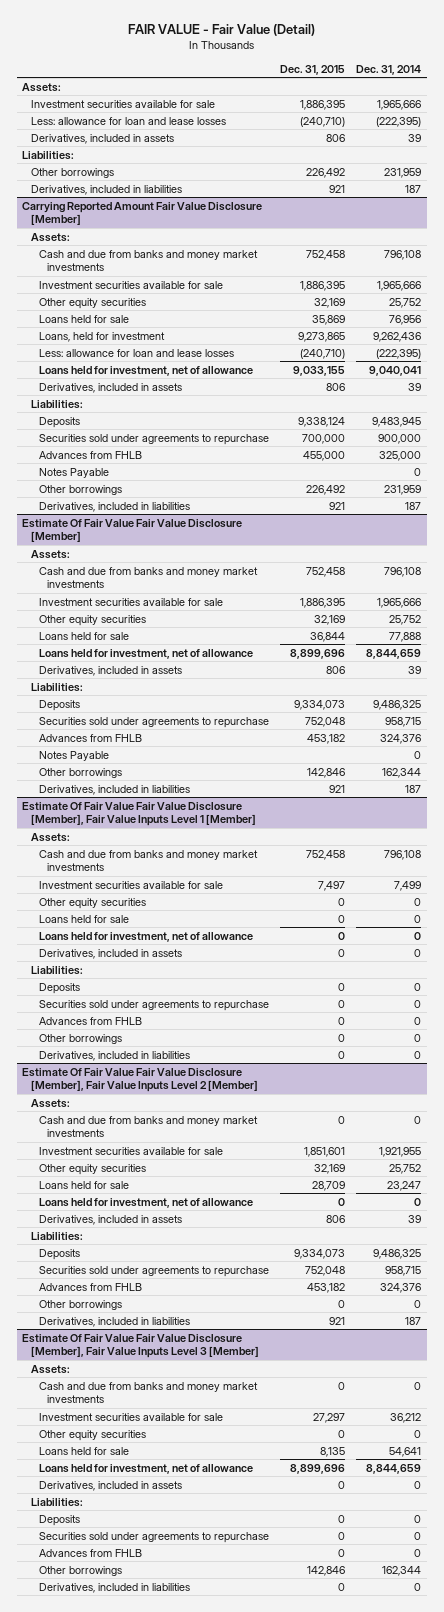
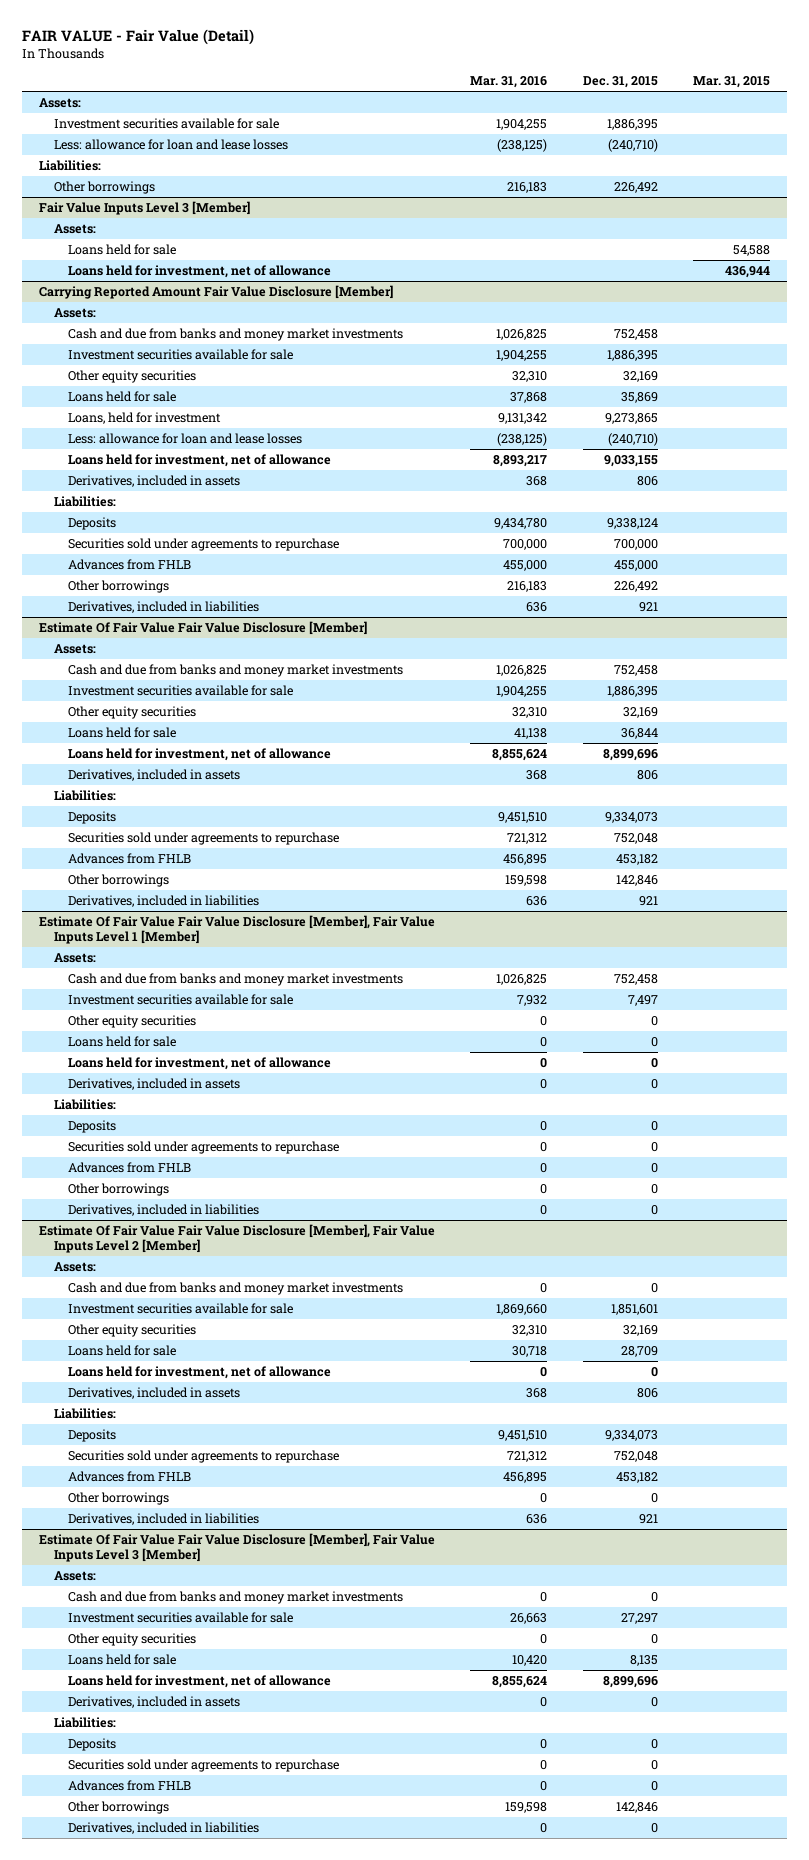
- | Dec. 31, 2015 | Dec. 31, 2014
+ | Mar. 31, 2016 | Dec. 31, 2015 | Mar. 31, 2015
- Derivatives, included in assets | 806 | 39
- Derivatives, included in liabilities | 921 | 187
+ Fair Value Inputs Level 3 [Member]
+ Assets:
+ Loans held for sale | | | 54,588
+ Loans held for investment, net of allowance | | | 436,944
@ Carrying Reported Amount Fair Value Disclosure [Member]
- Notes Payable | | 0
@ Estimate Of Fair Value Fair Value Disclosure [Member]
- Notes Payable | | 0

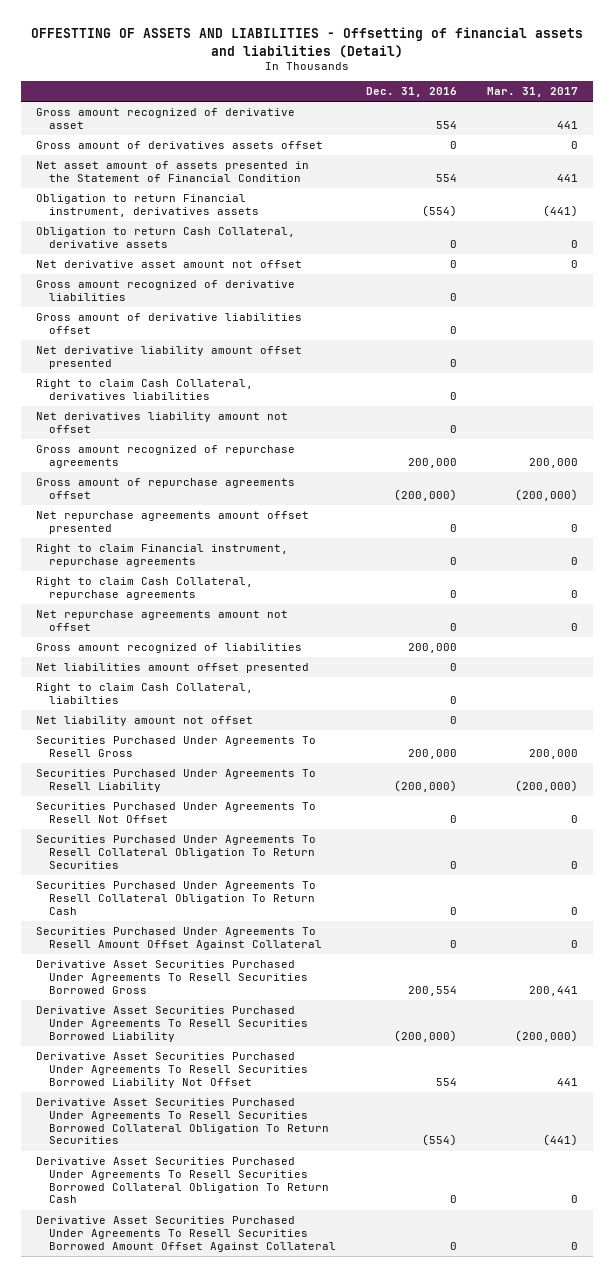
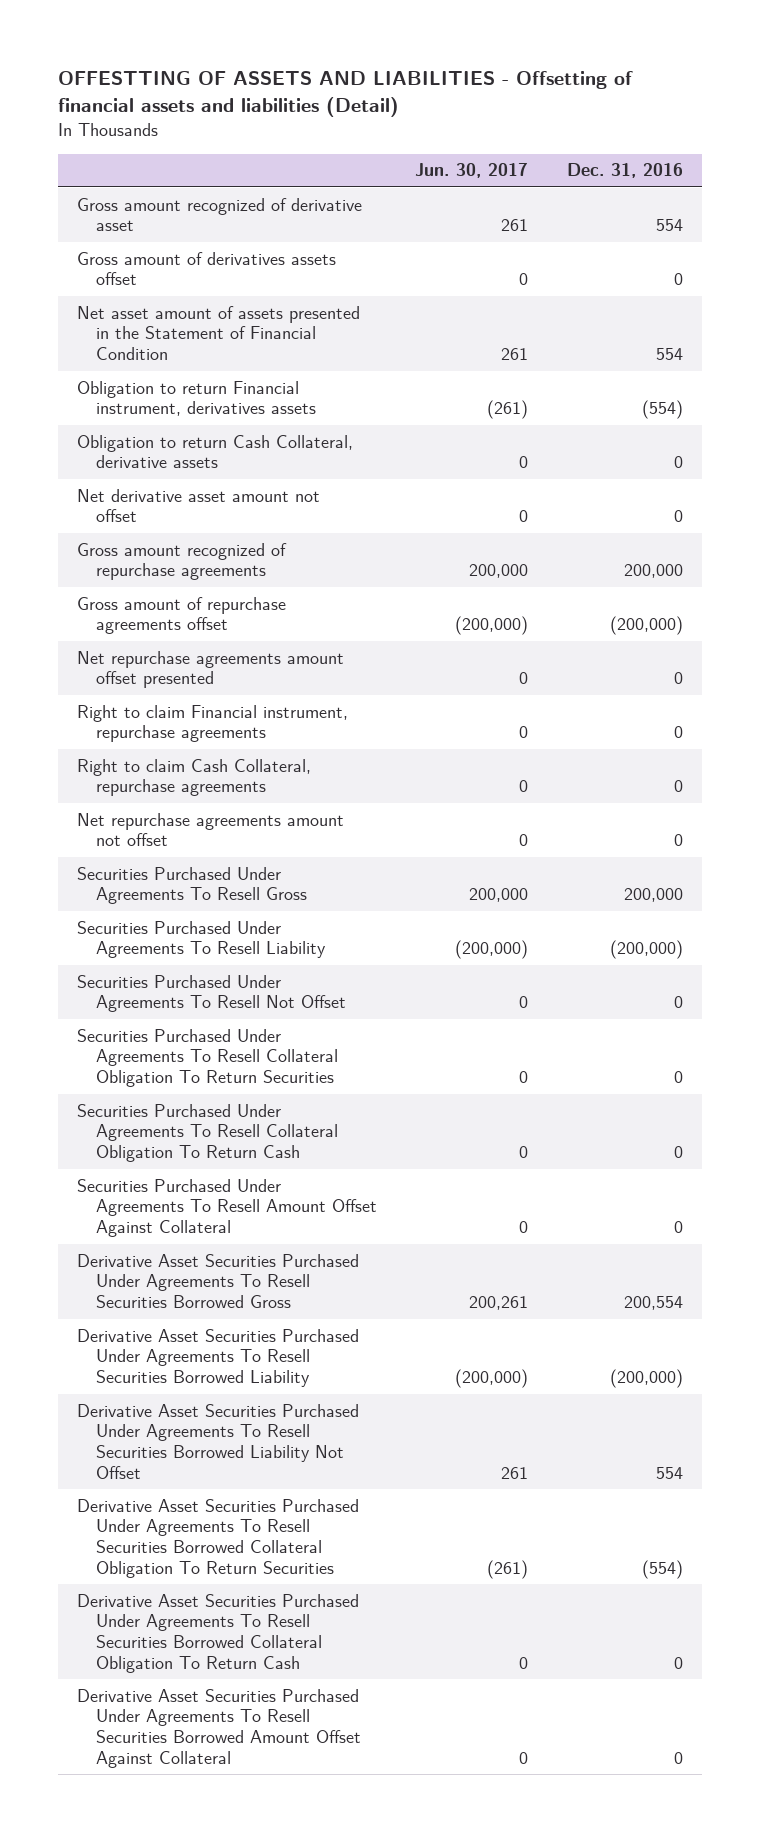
- | Dec. 31, 2016 | Mar. 31, 2017
+ | Jun. 30, 2017 | Dec. 31, 2016
- Gross amount recognized of derivative liabilities | 0 |
- Gross amount of derivative liabilities offset | 0 |
- Net derivative liability amount offset presented | 0 |
- Right to claim Cash Collateral, derivatives liabilities | 0 |
- Net derivatives liability amount not offset | 0 |
- Gross amount recognized of liabilities | 200,000 |
- Net liabilities amount offset presented | 0 |
- Right to claim Cash Collateral, liabilties | 0 |
- Net liability amount not offset | 0 |

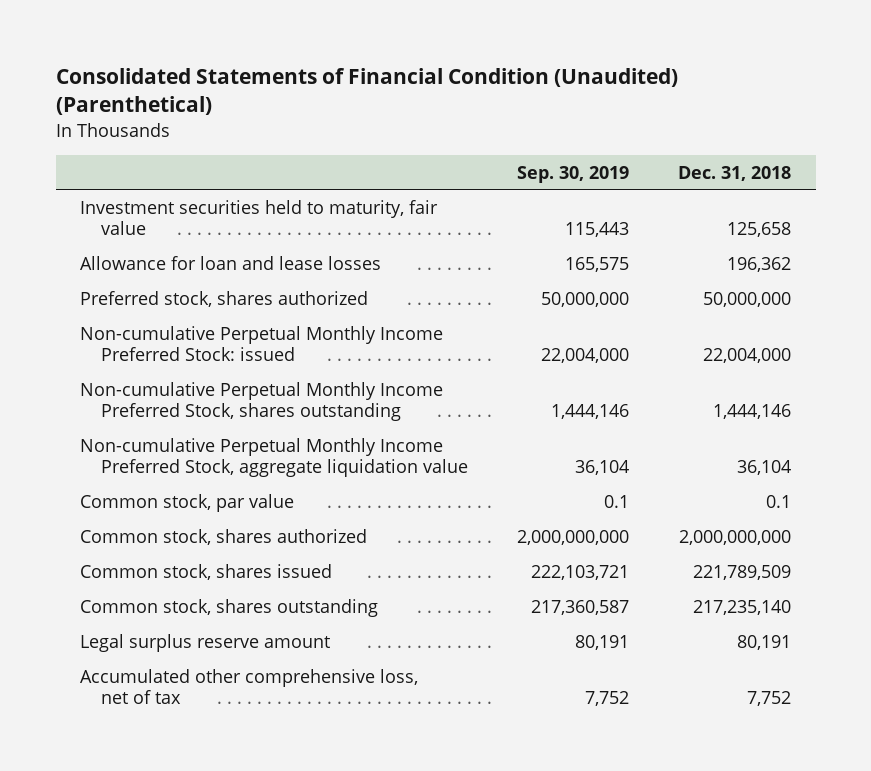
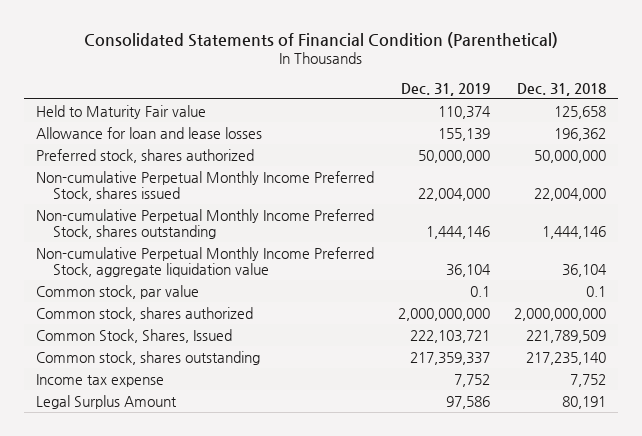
- Consolidated Statements of Financial Condition (Unaudited) (Parenthetical)
+ Consolidated Statements of Financial Condition (Parenthetical)
- | Sep. 30, 2019 | Dec. 31, 2018
+ | Dec. 31, 2019 | Dec. 31, 2018
- Investment securities held to maturity, fair value | 115,443 | 125,658
+ Held to Maturity Fair value | 110,374 | 125,658
- Non-cumulative Perpetual Monthly Income Preferred Stock: issued | 22,004,000 | 22,004,000
+ Non-cumulative Perpetual Monthly Income Preferred Stock, shares issued | 22,004,000 | 22,004,000
- Common stock, shares issued | 222,103,721 | 221,789,509
+ Common Stock, Shares, Issued | 222,103,721 | 221,789,509
- Legal surplus reserve amount | 80,191 | 80,191
- Accumulated other comprehensive loss, net of tax | 7,752 | 7,752
+ Income tax expense | 7,752 | 7,752
+ Legal Surplus Amount | 97,586 | 80,191

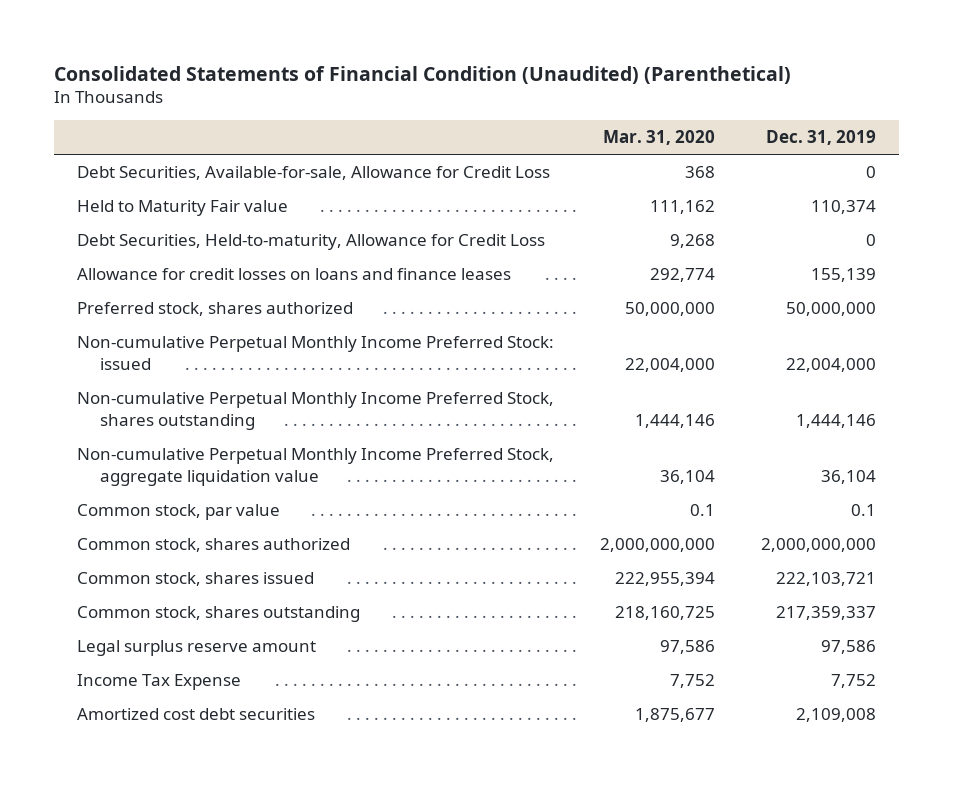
- Consolidated Statements of Financial Condition (Parenthetical)
+ Consolidated Statements of Financial Condition (Unaudited) (Parenthetical)
- | Dec. 31, 2019 | Dec. 31, 2018
+ | Mar. 31, 2020 | Dec. 31, 2019
+ Debt Securities, Available-for-sale, Allowance for Credit Loss | 368 | 0
- Allowance for loan and lease losses | 155,139 | 196,362
+ Debt Securities, Held-to-maturity, Allowance for Credit Loss | 9,268 | 0
+ Allowance for credit losses on loans and finance leases | 292,774 | 155,139
- Non-cumulative Perpetual Monthly Income Preferred Stock, shares issued | 22,004,000 | 22,004,000
+ Non-cumulative Perpetual Monthly Income Preferred Stock: issued | 22,004,000 | 22,004,000
- Common Stock, Shares, Issued | 222,103,721 | 221,789,509
+ Common stock, shares issued | 222,955,394 | 222,103,721
- Income tax expense | 7,752 | 7,752
- Legal Surplus Amount | 97,586 | 80,191
+ Legal surplus reserve amount | 97,586 | 97,586
+ Income Tax Expense | 7,752 | 7,752
+ Amortized cost debt securities | 1,875,677 | 2,109,008

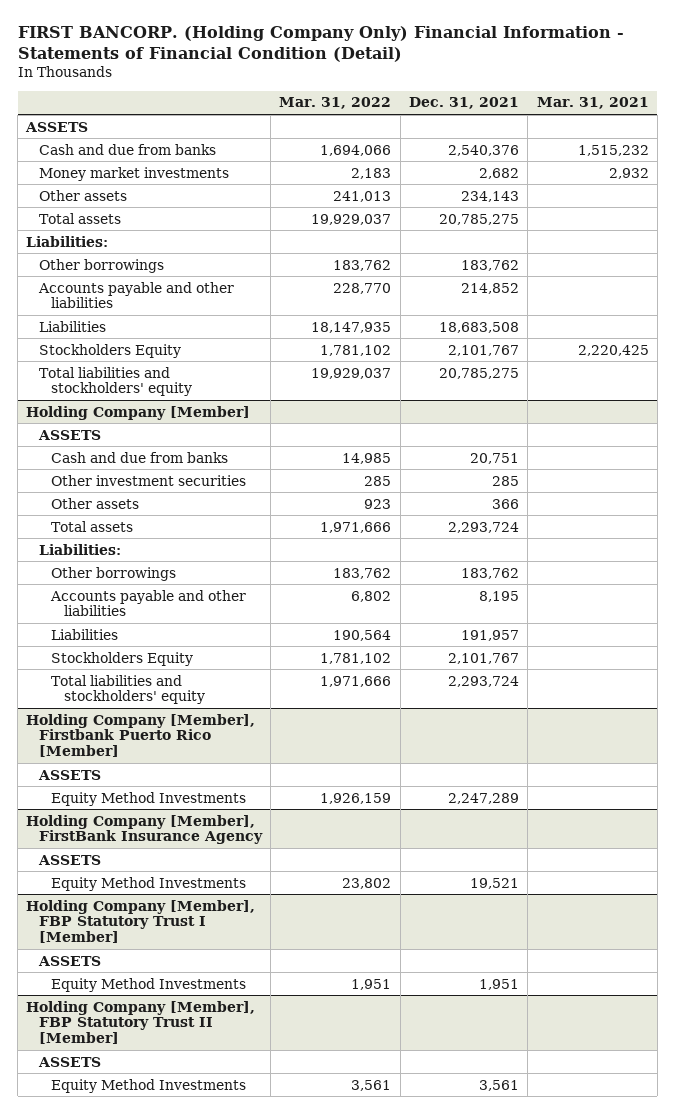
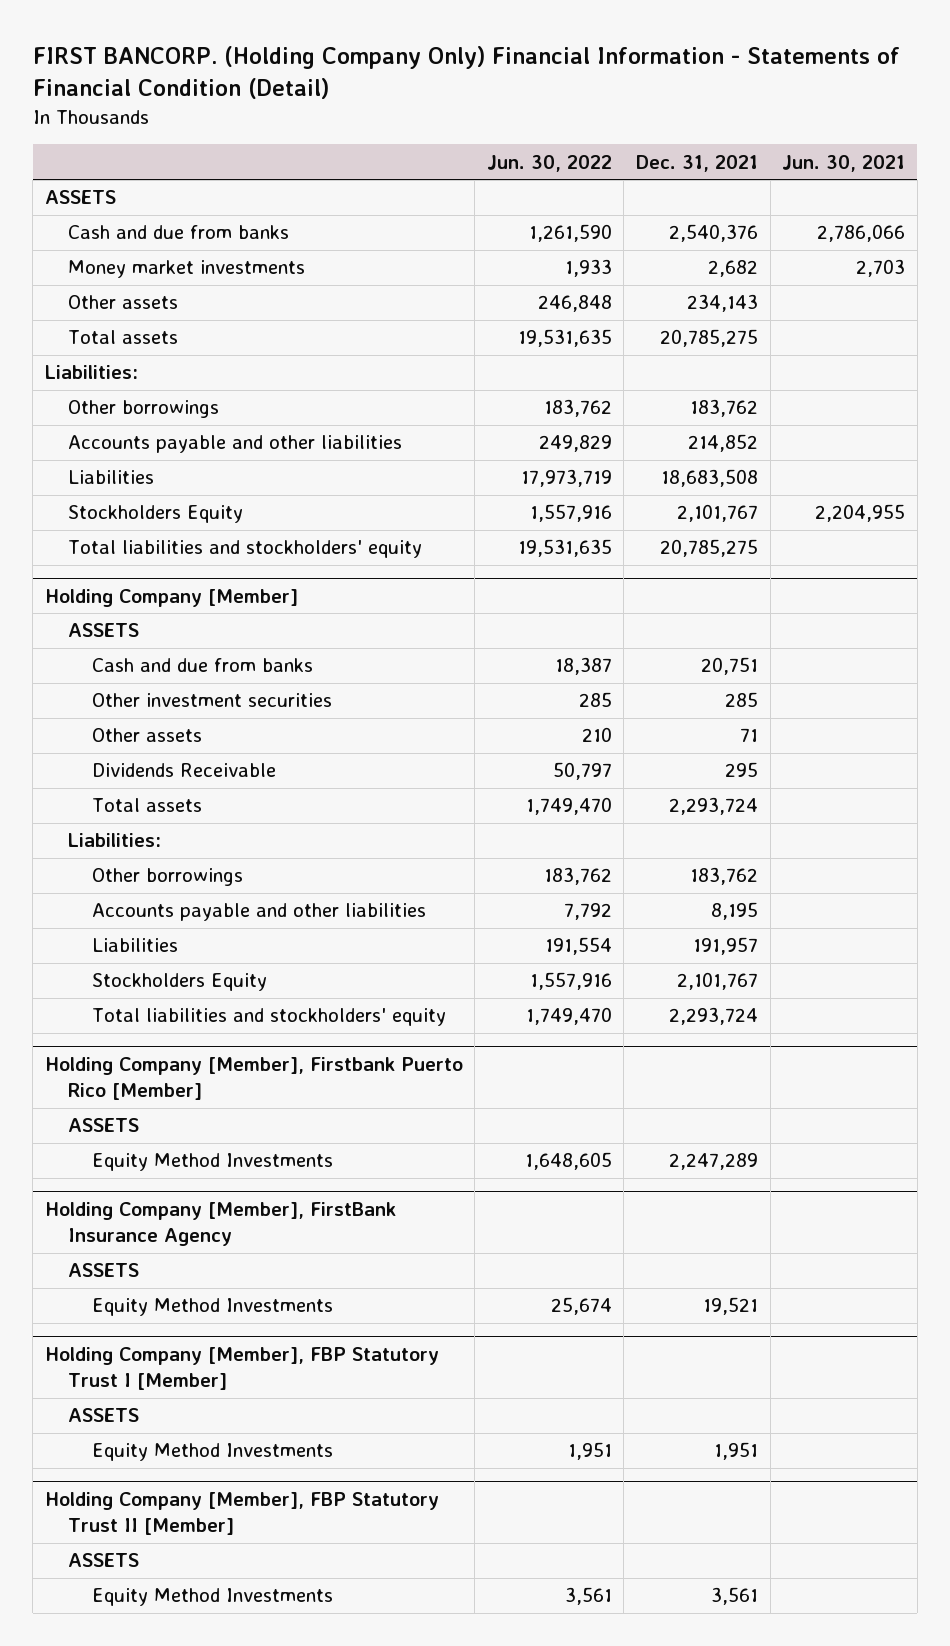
- | Mar. 31, 2022 | Dec. 31, 2021 | Mar. 31, 2021
+ | Jun. 30, 2022 | Dec. 31, 2021 | Jun. 30, 2021
@ Holding Company [Member]
- Other assets | 923 | 366 |
+ Other assets | 210 | 71 |
+ Dividends Receivable | 50,797 | 295 |

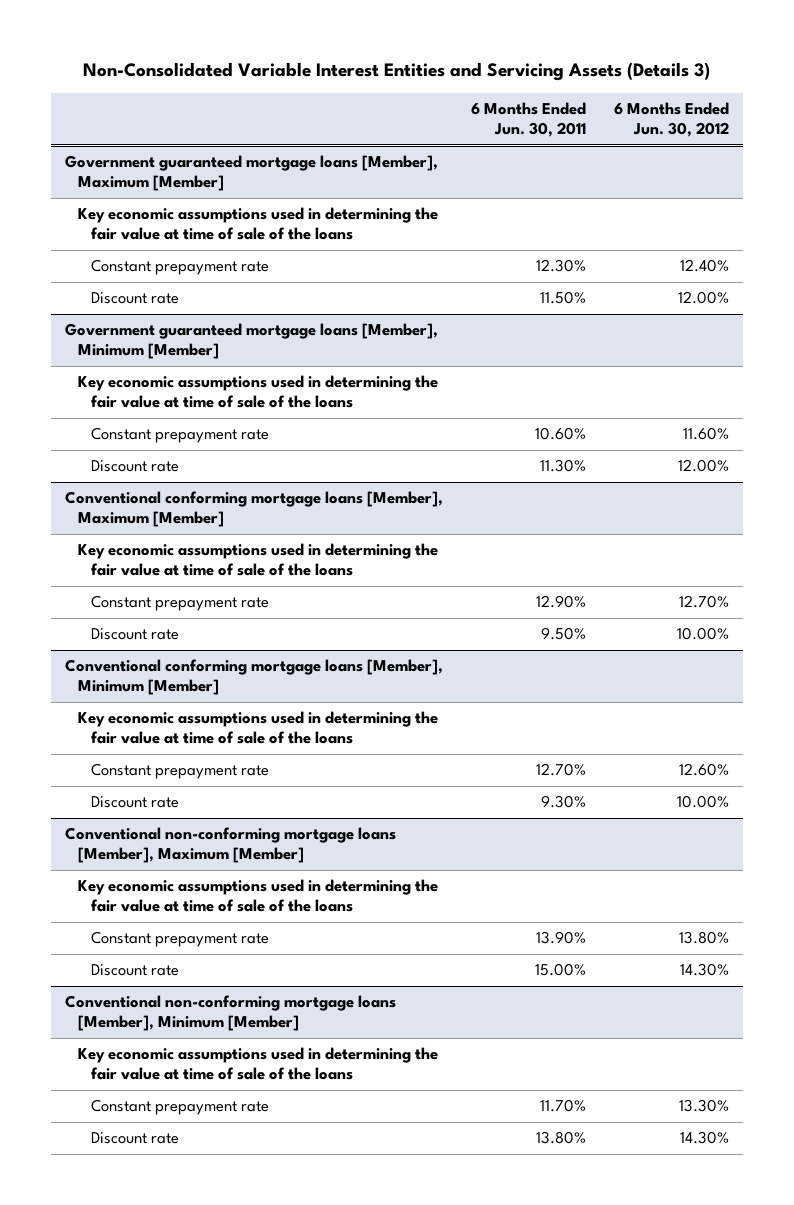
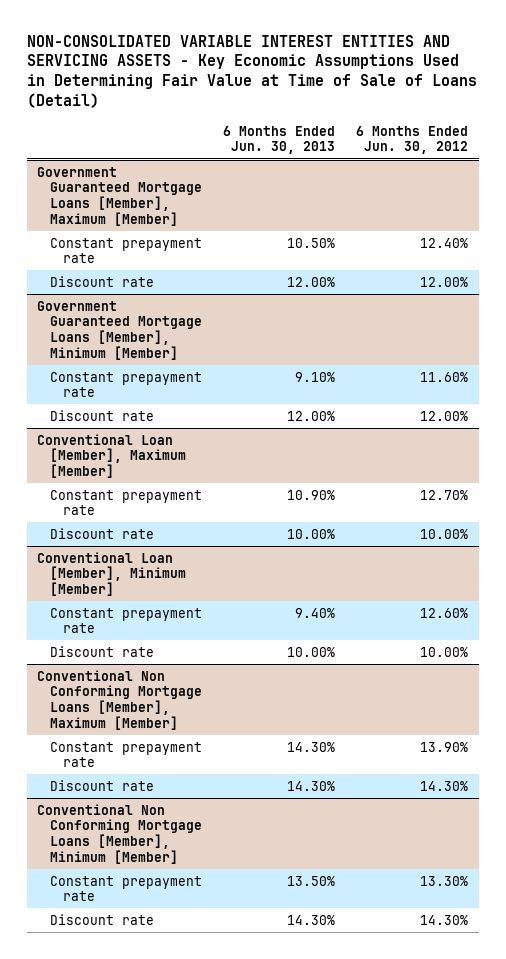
- Non-Consolidated Variable Interest Entities and Servicing Assets (Details 3)
+ NON-CONSOLIDATED VARIABLE INTEREST ENTITIES AND SERVICING ASSETS - Key Economic Assumptions Used in Determining Fair Value at Time of Sale of Loans (Detail)
- | 6 Months Ended Jun. 30, 2011 | 6 Months Ended Jun. 30, 2012
+ | 6 Months Ended Jun. 30, 2013 | 6 Months Ended Jun. 30, 2012
- Government guaranteed mortgage loans [Member], Maximum [Member]
- Key economic assumptions used in determining the fair value at time of sale of the loans
+ Government Guaranteed Mortgage Loans [Member], Maximum [Member]
- Government guaranteed mortgage loans [Member], Minimum [Member]
- Key economic assumptions used in determining the fair value at time of sale of the loans
+ Government Guaranteed Mortgage Loans [Member], Minimum [Member]
- Conventional conforming mortgage loans [Member], Maximum [Member]
- Key economic assumptions used in determining the fair value at time of sale of the loans
+ Conventional Loan [Member], Maximum [Member]
- Conventional conforming mortgage loans [Member], Minimum [Member]
- Key economic assumptions used in determining the fair value at time of sale of the loans
+ Conventional Loan [Member], Minimum [Member]
- Conventional non-conforming mortgage loans [Member], Maximum [Member]
- Key economic assumptions used in determining the fair value at time of sale of the loans
- Constant prepayment rate | 13.90% | 13.80%
+ Conventional Non Conforming Mortgage Loans [Member], Maximum [Member]
+ Constant prepayment rate | 14.30% | 13.90%
- Conventional non-conforming mortgage loans [Member], Minimum [Member]
- Key economic assumptions used in determining the fair value at time of sale of the loans
+ Conventional Non Conforming Mortgage Loans [Member], Minimum [Member]

